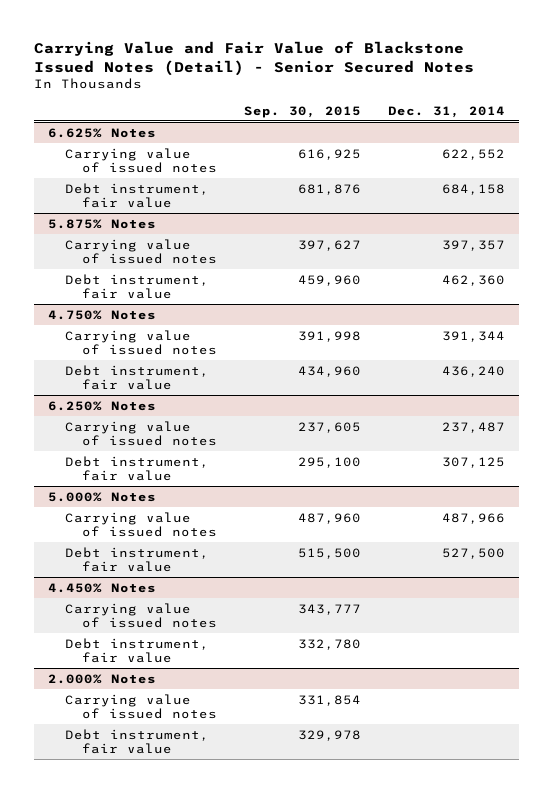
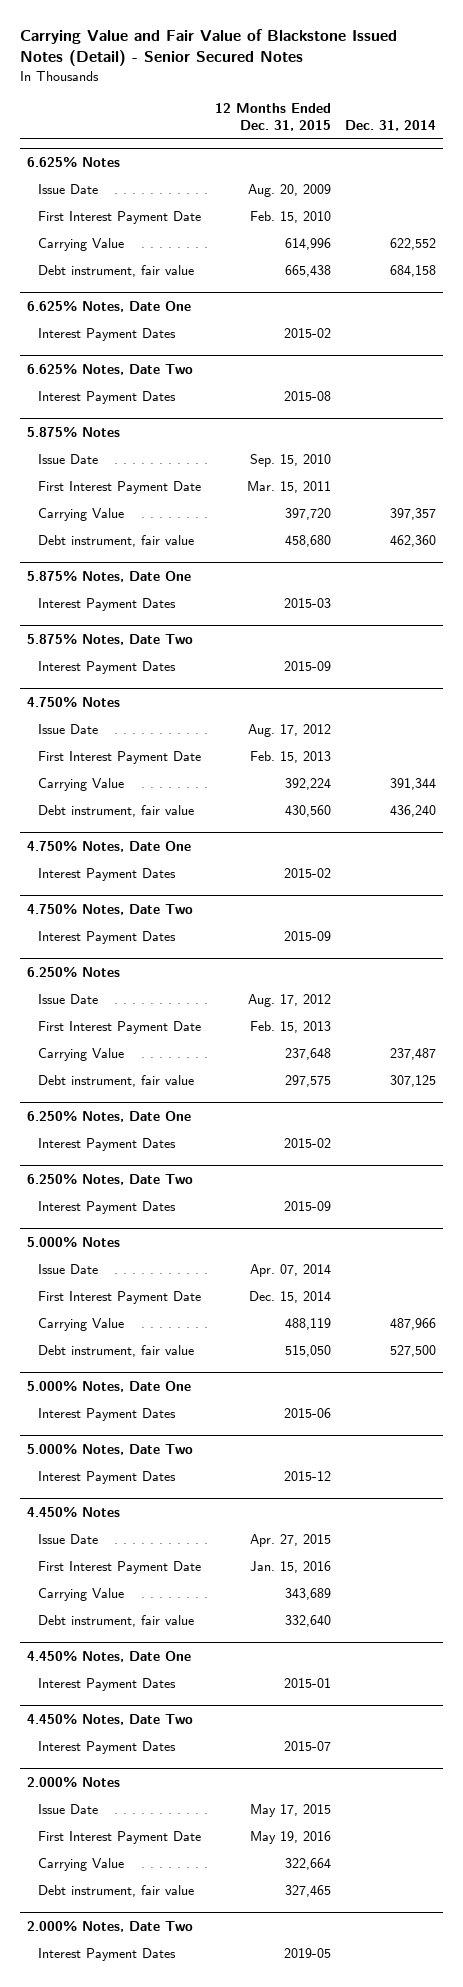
- | Sep. 30, 2015 | Dec. 31, 2014
+ | 12 Months Ended Dec. 31, 2015 | Dec. 31, 2014
@ 6.625% Notes
- Carrying value of issued notes | 616,925 | 622,552
+ Issue Date | Aug. 20, 2009 |
+ First Interest Payment Date | Feb. 15, 2010 |
+ Carrying Value | 614,996 | 622,552
+ 6.625% Notes, Date One
+ Interest Payment Dates | 2015-02 |
+ 6.625% Notes, Date Two
+ Interest Payment Dates | 2015-08 |
@ 5.875% Notes
- Carrying value of issued notes | 397,627 | 397,357
+ Issue Date | Sep. 15, 2010 |
+ First Interest Payment Date | Mar. 15, 2011 |
+ Carrying Value | 397,720 | 397,357
+ 5.875% Notes, Date One
+ Interest Payment Dates | 2015-03 |
+ 5.875% Notes, Date Two
+ Interest Payment Dates | 2015-09 |
@ 4.750% Notes
- Carrying value of issued notes | 391,998 | 391,344
+ Issue Date | Aug. 17, 2012 |
+ First Interest Payment Date | Feb. 15, 2013 |
+ Carrying Value | 392,224 | 391,344
+ 4.750% Notes, Date One
+ Interest Payment Dates | 2015-02 |
+ 4.750% Notes, Date Two
+ Interest Payment Dates | 2015-09 |
@ 6.250% Notes
- Carrying value of issued notes | 237,605 | 237,487
+ Issue Date | Aug. 17, 2012 |
+ First Interest Payment Date | Feb. 15, 2013 |
+ Carrying Value | 237,648 | 237,487
+ 6.250% Notes, Date One
+ Interest Payment Dates | 2015-02 |
+ 6.250% Notes, Date Two
+ Interest Payment Dates | 2015-09 |
@ 5.000% Notes
- Carrying value of issued notes | 487,960 | 487,966
+ Issue Date | Apr. 07, 2014 |
+ First Interest Payment Date | Dec. 15, 2014 |
+ Carrying Value | 488,119 | 487,966
+ 5.000% Notes, Date One
+ Interest Payment Dates | 2015-06 |
+ 5.000% Notes, Date Two
+ Interest Payment Dates | 2015-12 |
@ 4.450% Notes
- Carrying value of issued notes | 343,777 |
+ Issue Date | Apr. 27, 2015 |
+ First Interest Payment Date | Jan. 15, 2016 |
+ Carrying Value | 343,689 |
+ 4.450% Notes, Date One
+ Interest Payment Dates | 2015-01 |
+ 4.450% Notes, Date Two
+ Interest Payment Dates | 2015-07 |
@ 2.000% Notes
- Carrying value of issued notes | 331,854 |
+ Issue Date | May 17, 2015 |
+ First Interest Payment Date | May 19, 2016 |
+ Carrying Value | 322,664 |
+ 2.000% Notes, Date Two
+ Interest Payment Dates | 2019-05 |

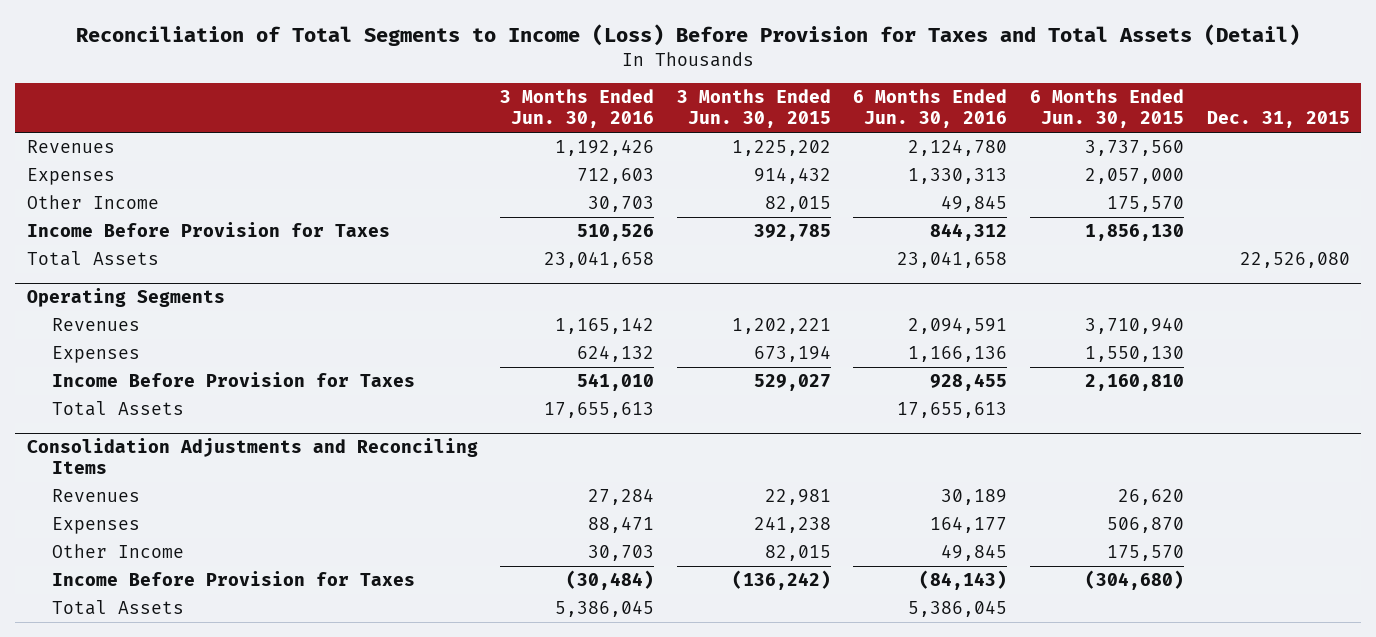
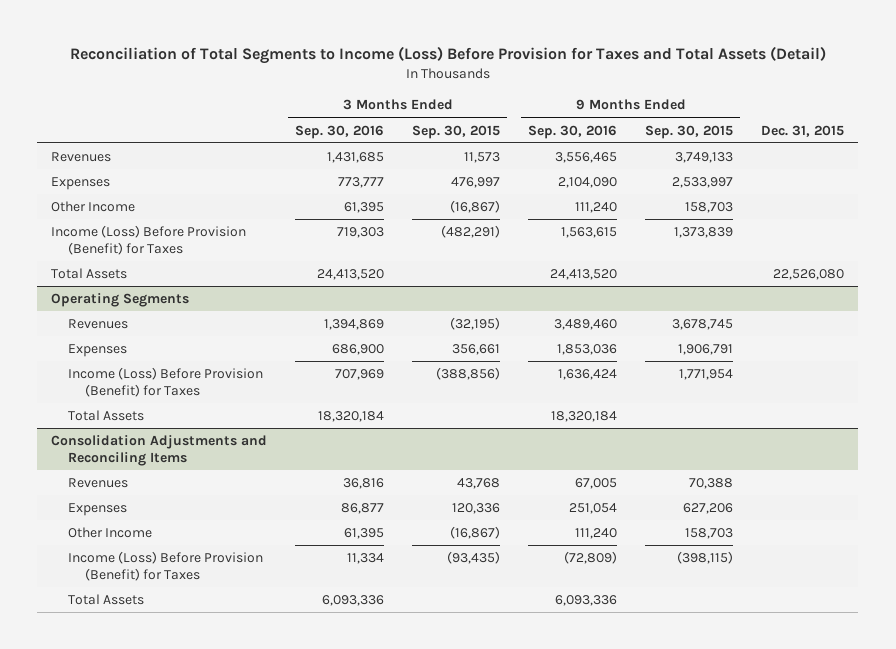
- | 3 Months Ended Jun. 30, 2016 | 3 Months Ended Jun. 30, 2015 | 6 Months Ended Jun. 30, 2016 | 6 Months Ended Jun. 30, 2015 | Dec. 31, 2015
+ | 3 Months Ended Sep. 30, 2016 | 3 Months Ended Sep. 30, 2015 | 9 Months Ended Sep. 30, 2016 | 9 Months Ended Sep. 30, 2015 | Dec. 31, 2015
- Income Before Provision for Taxes | 510,526 | 392,785 | 844,312 | 1,856,130 |
+ Income (Loss) Before Provision (Benefit) for Taxes | 719,303 | (482,291) | 1,563,615 | 1,373,839 |
@ Operating Segments
- Income Before Provision for Taxes | 541,010 | 529,027 | 928,455 | 2,160,810 |
+ Income (Loss) Before Provision (Benefit) for Taxes | 707,969 | (388,856) | 1,636,424 | 1,771,954 |
@ Consolidation Adjustments and Reconciling Items
- Income Before Provision for Taxes | (30,484) | (136,242) | (84,143) | (304,680) |
+ Income (Loss) Before Provision (Benefit) for Taxes | 11,334 | (93,435) | (72,809) | (398,115) |

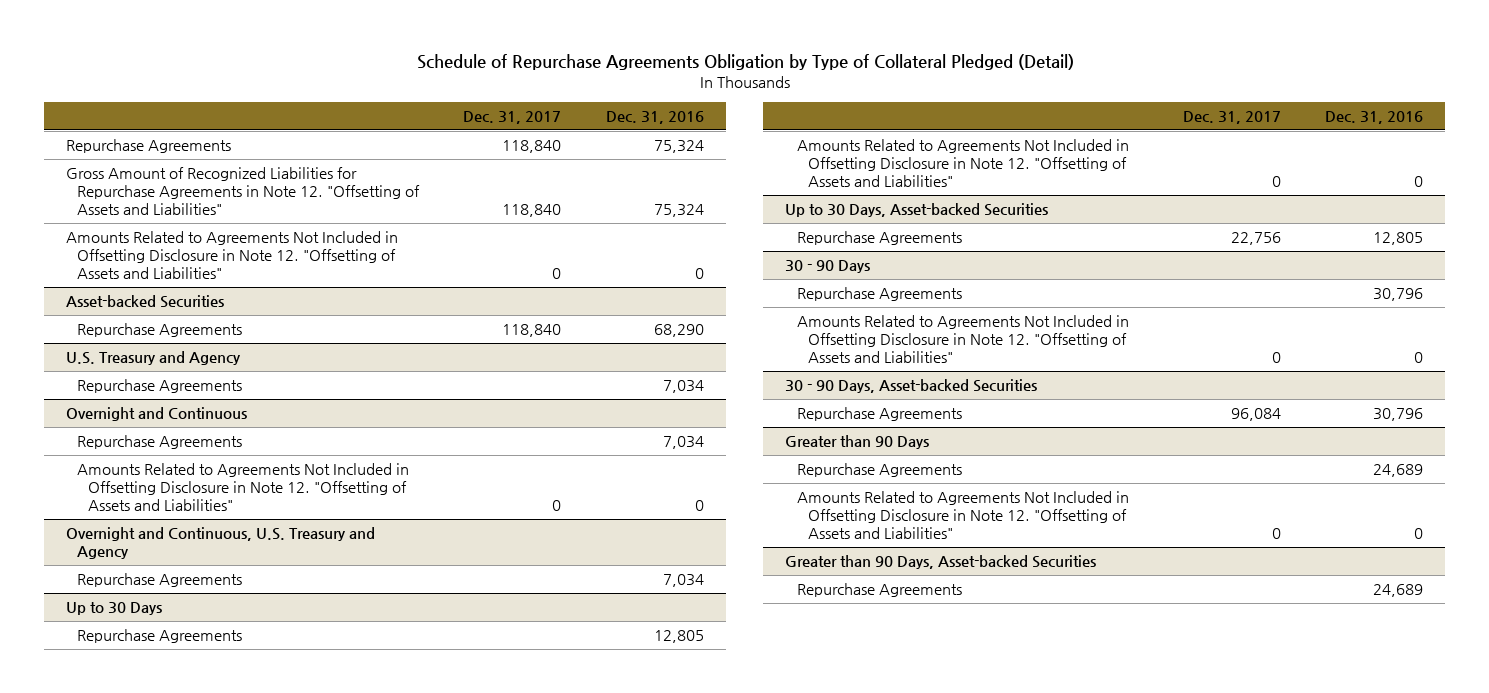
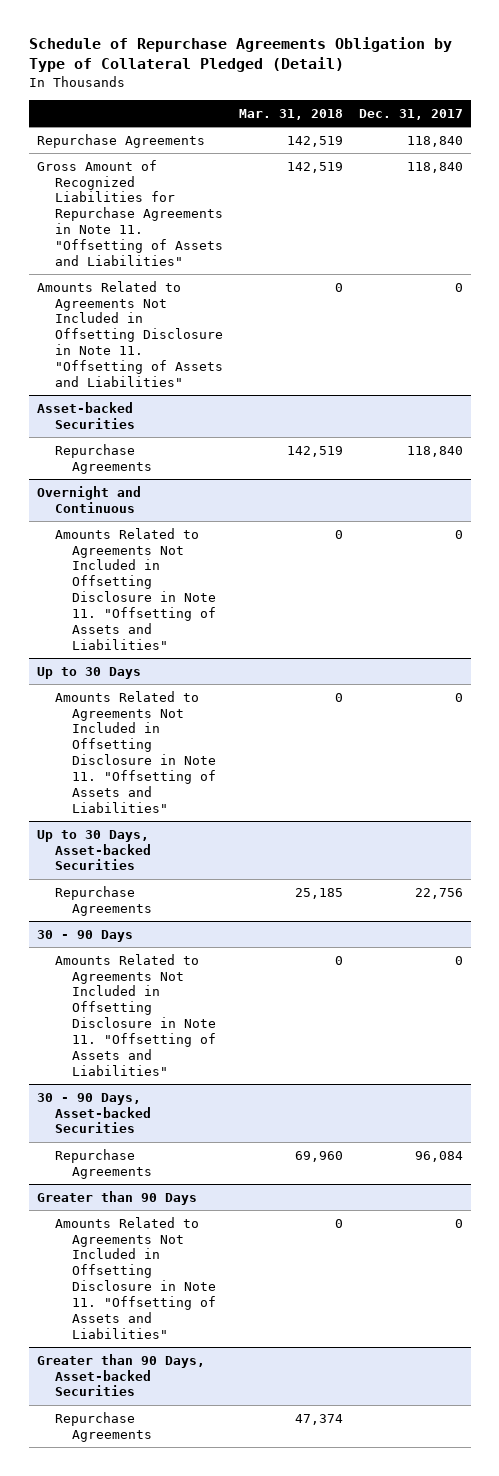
- | Dec. 31, 2017 | Dec. 31, 2016
+ | Mar. 31, 2018 | Dec. 31, 2017
- Gross Amount of Recognized Liabilities for Repurchase Agreements in Note 12. "Offsetting of Assets and Liabilities" | 118,840 | 75,324
- Amounts Related to Agreements Not Included in Offsetting Disclosure in Note 12. "Offsetting of Assets and Liabilities" | 0 | 0
+ Gross Amount of Recognized Liabilities for Repurchase Agreements in Note 11. "Offsetting of Assets and Liabilities" | 142,519 | 118,840
+ Amounts Related to Agreements Not Included in Offsetting Disclosure in Note 11. "Offsetting of Assets and Liabilities" | 0 | 0
- U.S. Treasury and Agency
- Repurchase Agreements | | 7,034
@ Overnight and Continuous
- Repurchase Agreements | | 7,034
- Amounts Related to Agreements Not Included in Offsetting Disclosure in Note 12. "Offsetting of Assets and Liabilities" | 0 | 0
- Overnight and Continuous, U.S. Treasury and Agency
- Repurchase Agreements | | 7,034
@ Overnight and Continuous
+ Amounts Related to Agreements Not Included in Offsetting Disclosure in Note 11. "Offsetting of Assets and Liabilities" | 0 | 0
@ Up to 30 Days
- Repurchase Agreements | | 12,805
- Amounts Related to Agreements Not Included in Offsetting Disclosure in Note 12. "Offsetting of Assets and Liabilities" | 0 | 0
+ Amounts Related to Agreements Not Included in Offsetting Disclosure in Note 11. "Offsetting of Assets and Liabilities" | 0 | 0
@ 30 - 90 Days
- Repurchase Agreements | | 30,796
- Amounts Related to Agreements Not Included in Offsetting Disclosure in Note 12. "Offsetting of Assets and Liabilities" | 0 | 0
+ Amounts Related to Agreements Not Included in Offsetting Disclosure in Note 11. "Offsetting of Assets and Liabilities" | 0 | 0
@ Greater than 90 Days
- Repurchase Agreements | | 24,689
- Amounts Related to Agreements Not Included in Offsetting Disclosure in Note 12. "Offsetting of Assets and Liabilities" | 0 | 0
+ Amounts Related to Agreements Not Included in Offsetting Disclosure in Note 11. "Offsetting of Assets and Liabilities" | 0 | 0

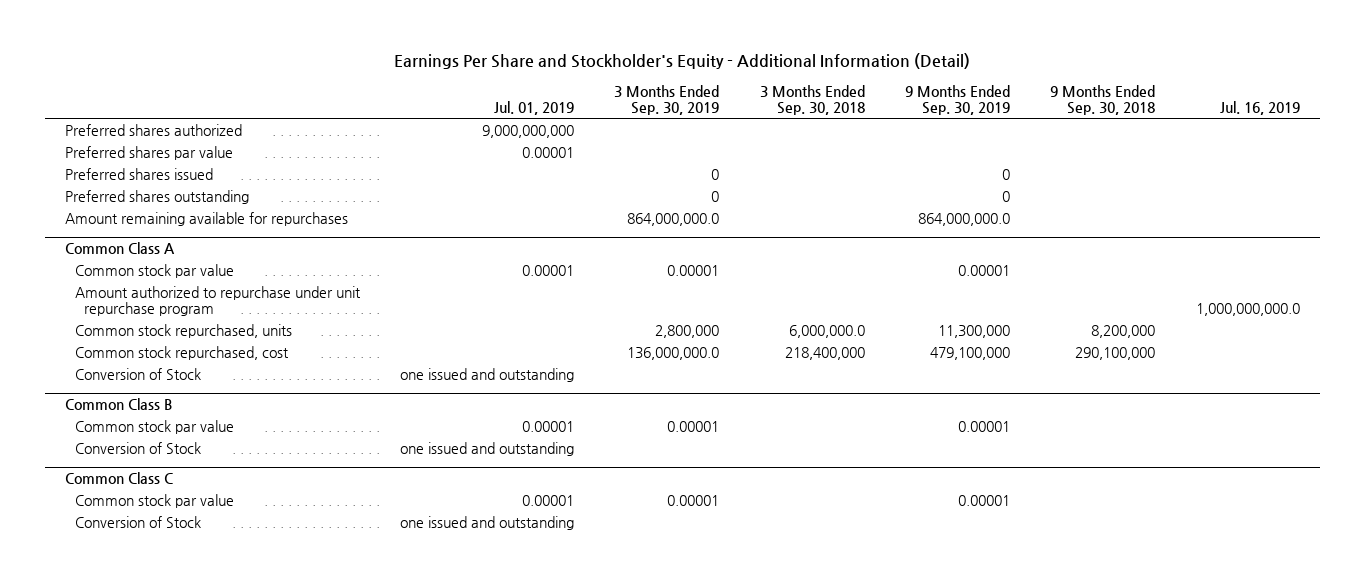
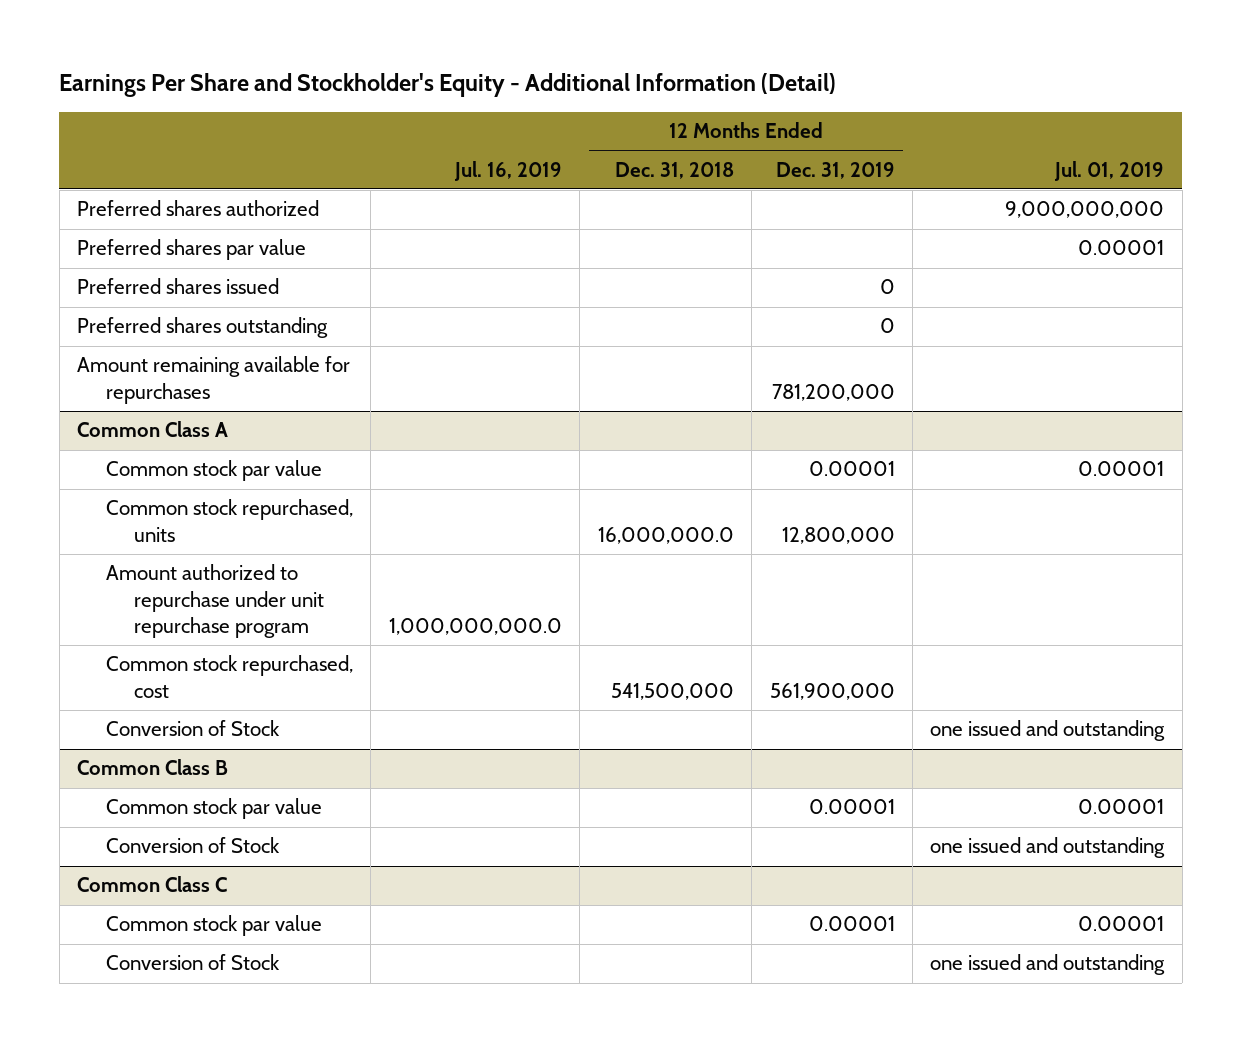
- | Jul. 01, 2019 | 3 Months Ended Sep. 30, 2019 | 3 Months Ended Sep. 30, 2018 | 9 Months Ended Sep. 30, 2019 | 9 Months Ended Sep. 30, 2018 | Jul. 16, 2019
+ | Jul. 16, 2019 | 12 Months Ended Dec. 31, 2018 | 12 Months Ended Dec. 31, 2019 | Jul. 01, 2019
@ Common Class A
moved down: Amount authorized to repurchase under unit repurchase program | 1,000,000,000.0 | | |

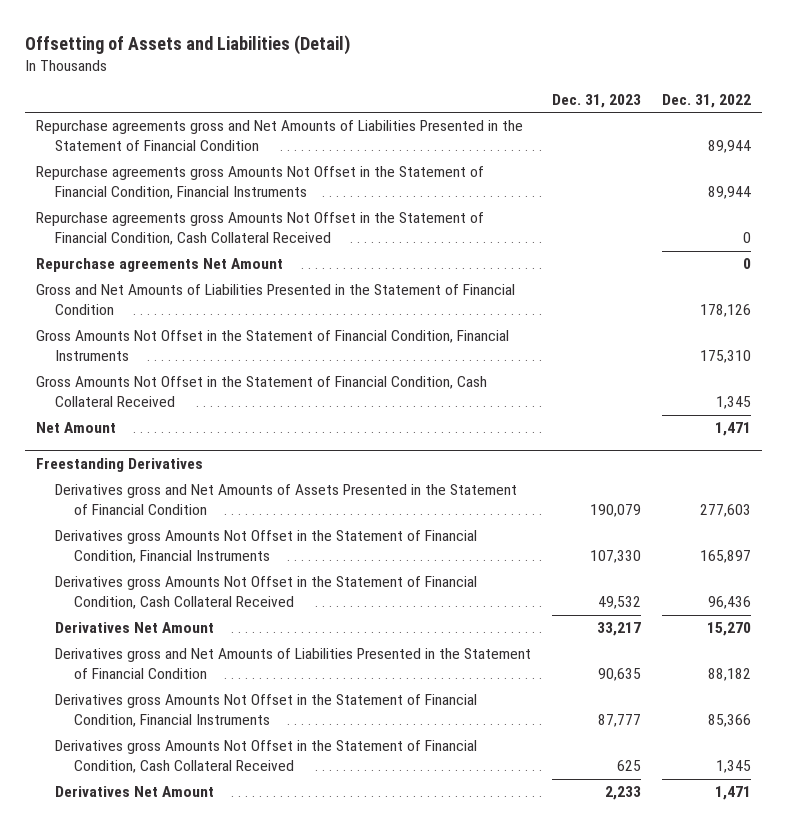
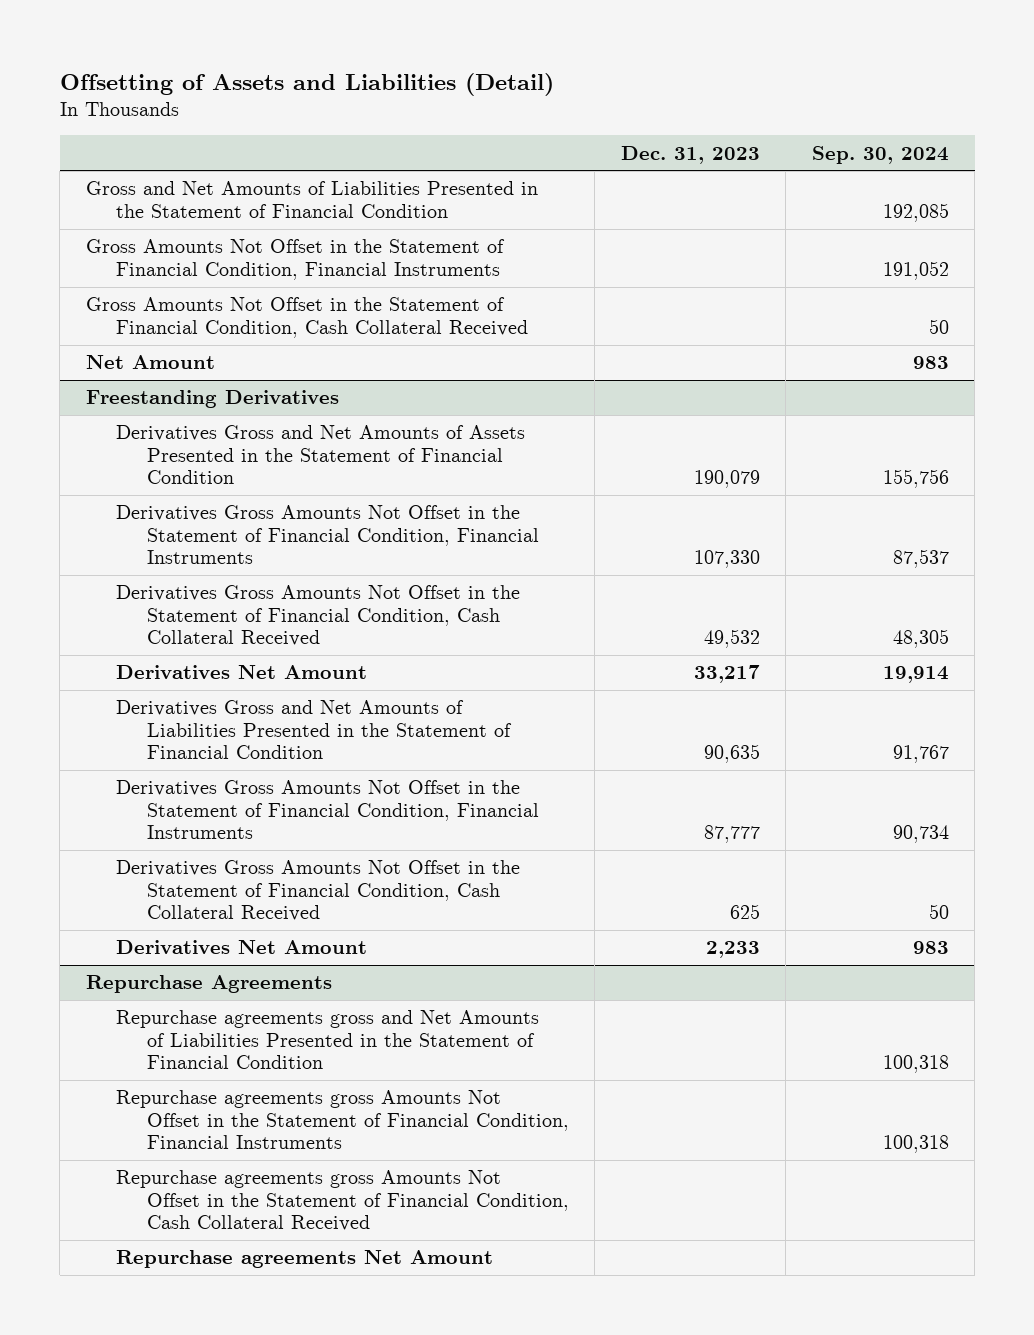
- | Dec. 31, 2023 | Dec. 31, 2022
+ | Dec. 31, 2023 | Sep. 30, 2024
- Repurchase agreements gross and Net Amounts of Liabilities Presented in the Statement of Financial Condition | | 89,944
- Repurchase agreements gross Amounts Not Offset in the Statement of Financial Condition, Financial Instruments | | 89,944
- Repurchase agreements gross Amounts Not Offset in the Statement of Financial Condition, Cash Collateral Received | | 0
- Repurchase agreements Net Amount | | 0
@ Freestanding Derivatives
- Derivatives gross and Net Amounts of Assets Presented in the Statement of Financial Condition | 190,079 | 277,603
- Derivatives gross Amounts Not Offset in the Statement of Financial Condition, Financial Instruments | 107,330 | 165,897
- Derivatives gross Amounts Not Offset in the Statement of Financial Condition, Cash Collateral Received | 49,532 | 96,436
+ Derivatives Gross and Net Amounts of Assets Presented in the Statement of Financial Condition | 190,079 | 155,756
+ Derivatives Gross Amounts Not Offset in the Statement of Financial Condition, Financial Instruments | 107,330 | 87,537
+ Derivatives Gross Amounts Not Offset in the Statement of Financial Condition, Cash Collateral Received | 49,532 | 48,305
- Derivatives gross and Net Amounts of Liabilities Presented in the Statement of Financial Condition | 90,635 | 88,182
- Derivatives gross Amounts Not Offset in the Statement of Financial Condition, Financial Instruments | 87,777 | 85,366
- Derivatives gross Amounts Not Offset in the Statement of Financial Condition, Cash Collateral Received | 625 | 1,345
+ Derivatives Gross and Net Amounts of Liabilities Presented in the Statement of Financial Condition | 90,635 | 91,767
+ Derivatives Gross Amounts Not Offset in the Statement of Financial Condition, Financial Instruments | 87,777 | 90,734
+ Derivatives Gross Amounts Not Offset in the Statement of Financial Condition, Cash Collateral Received | 625 | 50
+ Repurchase Agreements
+ Repurchase agreements gross and Net Amounts of Liabilities Presented in the Statement of Financial Condition | | 100,318
+ Repurchase agreements gross Amounts Not Offset in the Statement of Financial Condition, Financial Instruments | | 100,318
+ Repurchase agreements gross Amounts Not Offset in the Statement of Financial Condition, Cash Collateral Received
+ Repurchase agreements Net Amount

